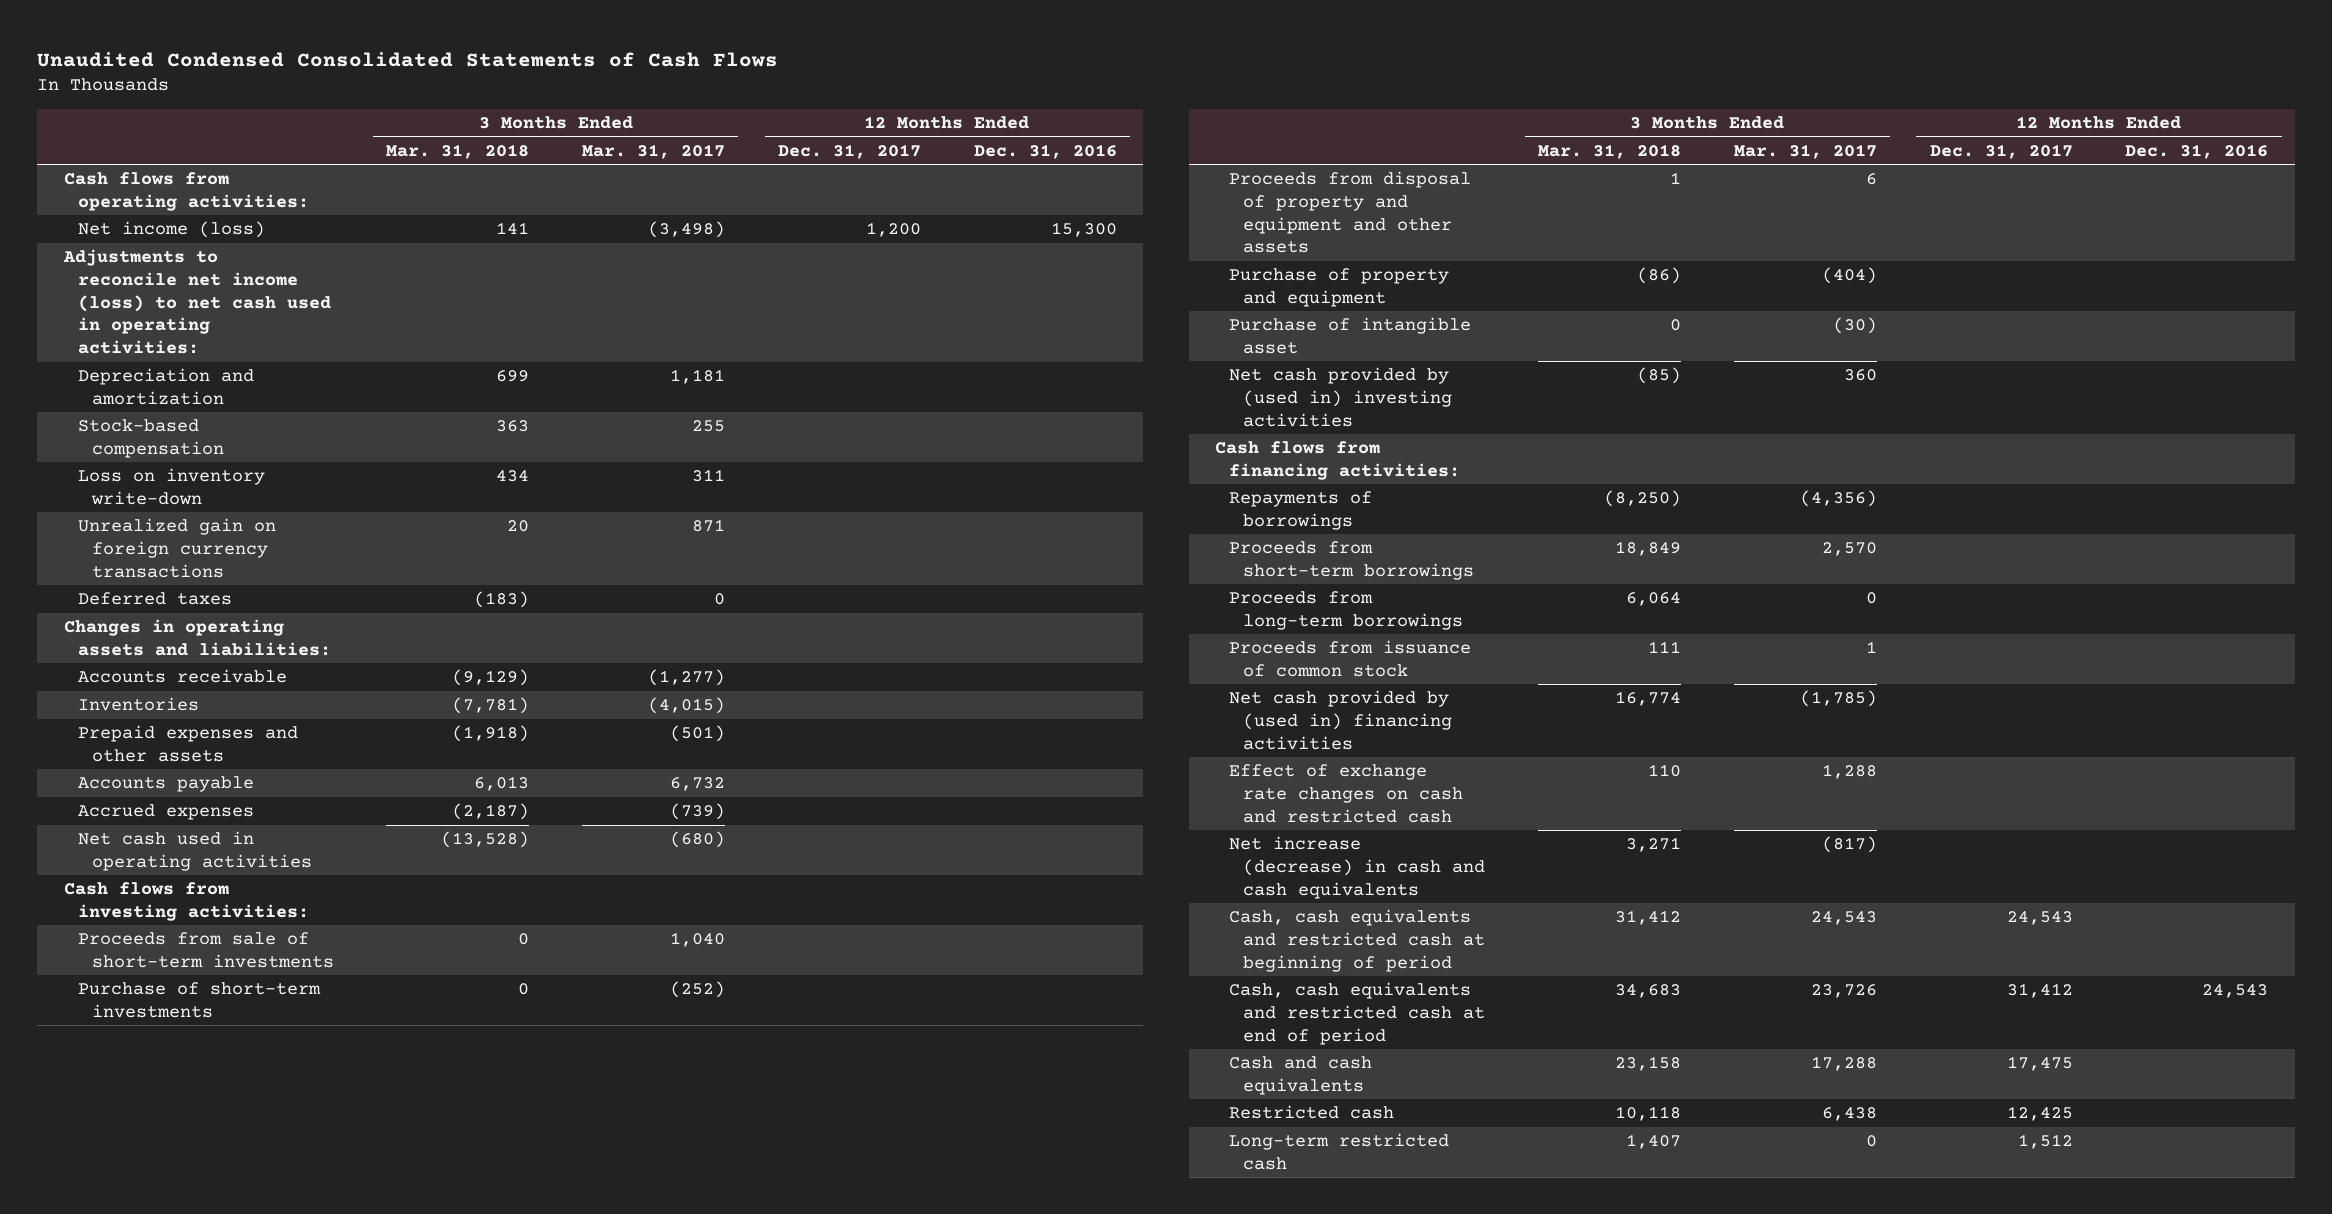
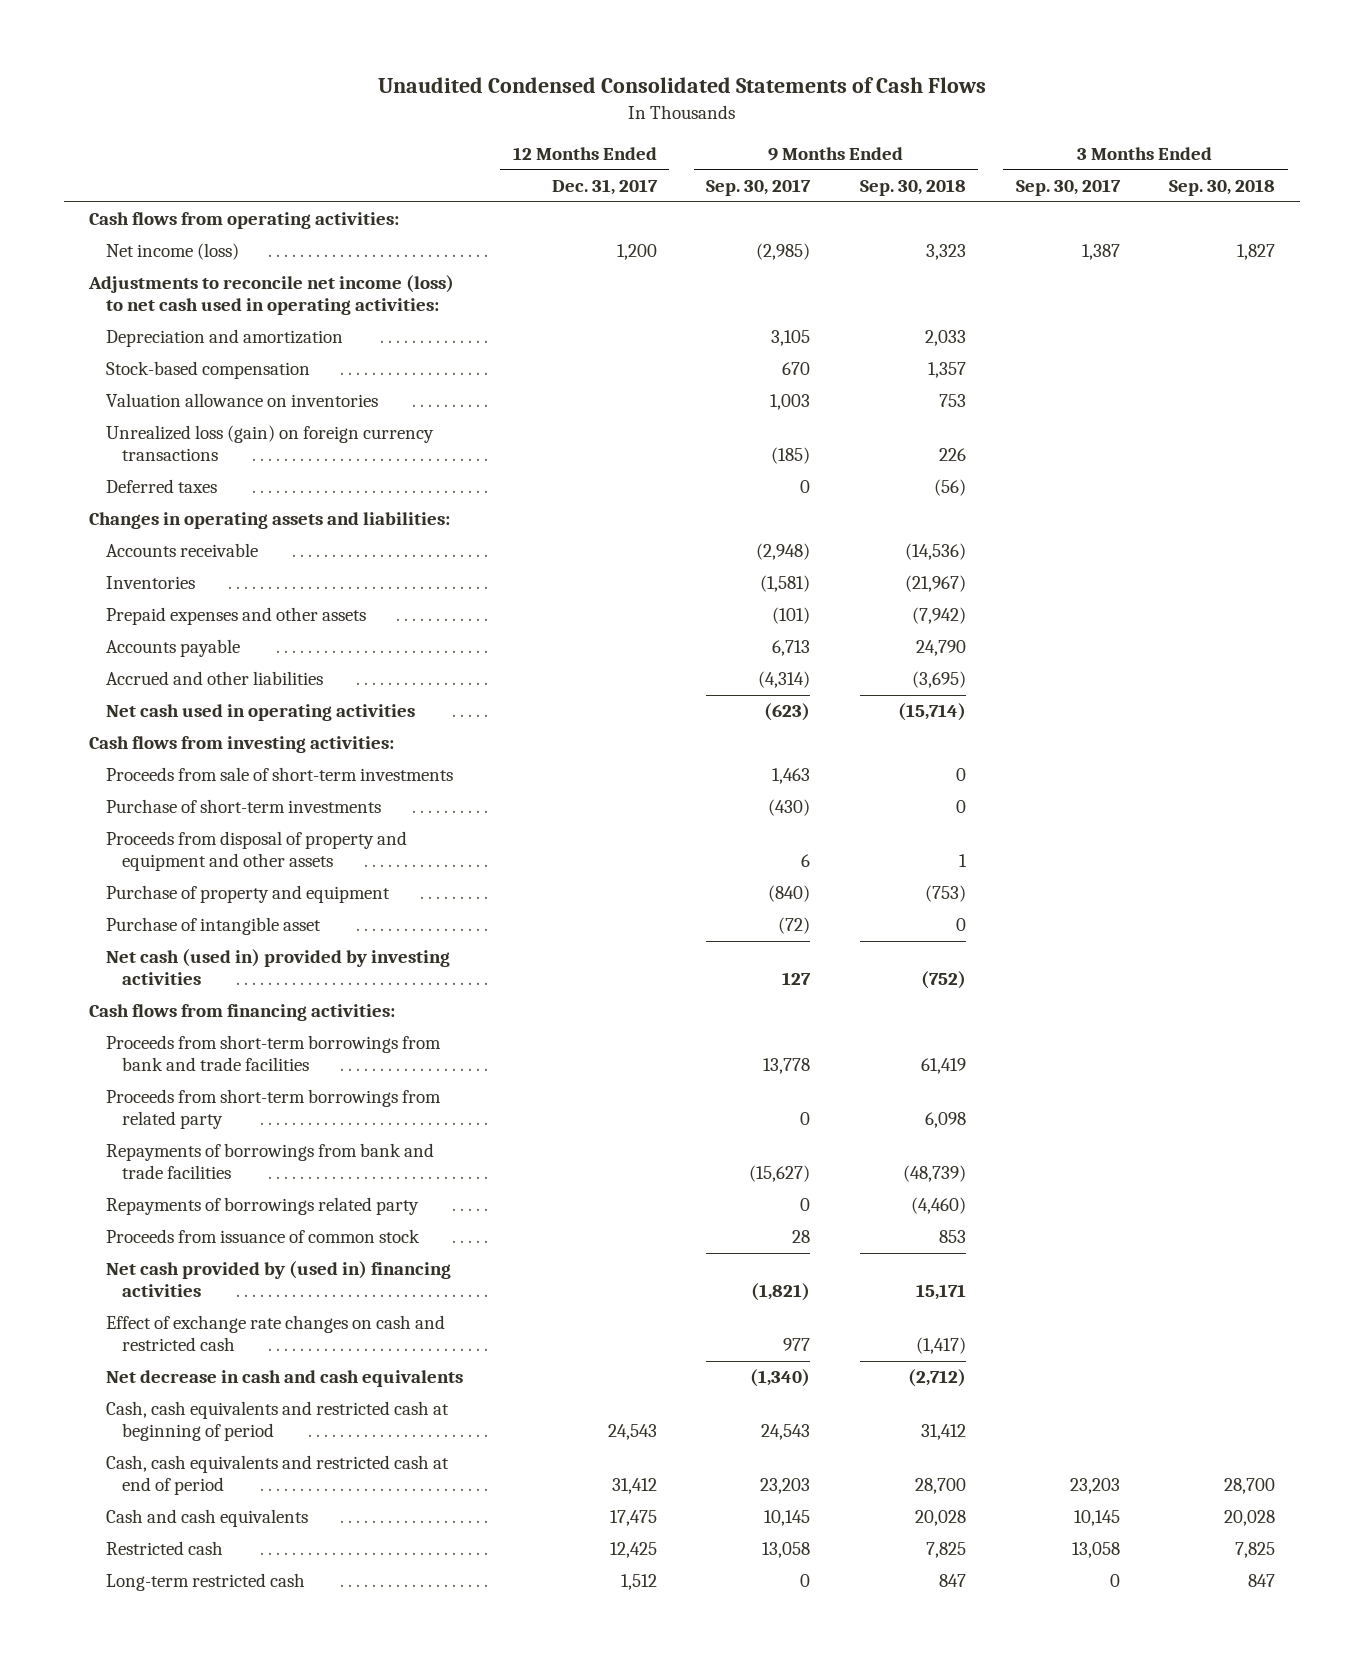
- | 3 Months Ended Mar. 31, 2018 | 3 Months Ended Mar. 31, 2017 | 12 Months Ended Dec. 31, 2017 | 12 Months Ended Dec. 31, 2016
+ | 12 Months Ended Dec. 31, 2017 | 9 Months Ended Sep. 30, 2017 | 9 Months Ended Sep. 30, 2018 | 3 Months Ended Sep. 30, 2017 | 3 Months Ended Sep. 30, 2018
- Loss on inventory write-down | 434 | 311 | |
- Unrealized gain on foreign currency transactions | 20 | 871 | |
+ Valuation allowance on inventories | | 1,003 | 753 | |
+ Unrealized loss (gain) on foreign currency transactions | | (185) | 226 | |
- Accrued expenses | (2,187) | (739) | |
+ Accrued and other liabilities | | (4,314) | (3,695) | |
- Net cash provided by (used in) investing activities | (85) | 360 | |
+ Net cash (used in) provided by investing activities | | 127 | (752) | |
- Repayments of borrowings | (8,250) | (4,356) | |
- Proceeds from short-term borrowings | 18,849 | 2,570 | |
- Proceeds from long-term borrowings | 6,064 | 0 | |
+ Proceeds from short-term borrowings from bank and trade facilities | | 13,778 | 61,419 | |
+ Proceeds from short-term borrowings from related party | | 0 | 6,098 | |
+ Repayments of borrowings from bank and trade facilities | | (15,627) | (48,739) | |
+ Repayments of borrowings related party | | 0 | (4,460) | |
- Net increase (decrease) in cash and cash equivalents | 3,271 | (817) | |
+ Net decrease in cash and cash equivalents | | (1,340) | (2,712) | |

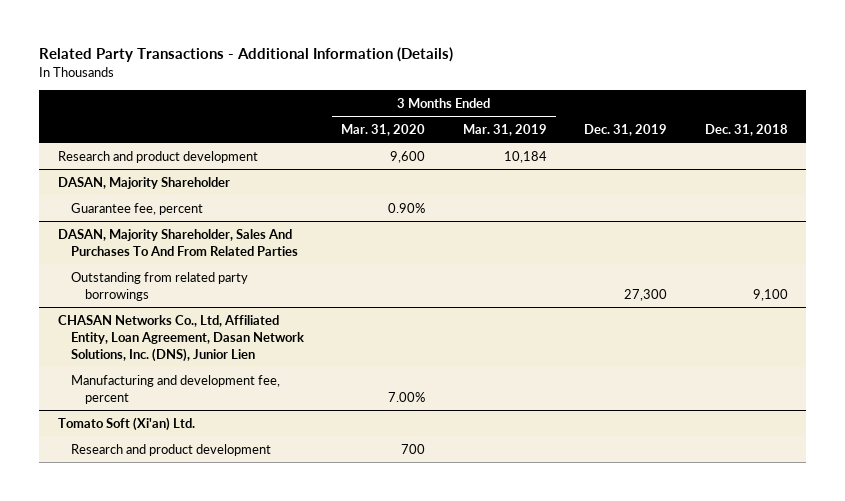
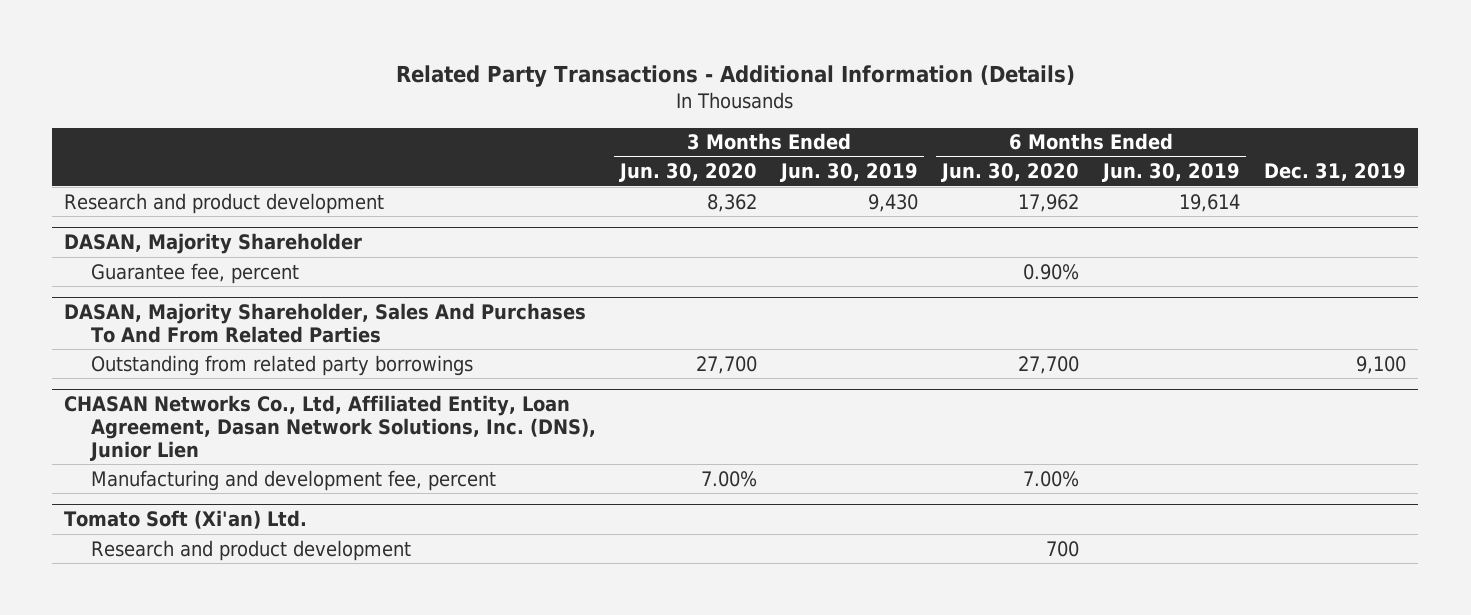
- | 3 Months Ended Mar. 31, 2020 | 3 Months Ended Mar. 31, 2019 | Dec. 31, 2019 | Dec. 31, 2018
+ | 3 Months Ended Jun. 30, 2020 | 3 Months Ended Jun. 30, 2019 | 6 Months Ended Jun. 30, 2020 | 6 Months Ended Jun. 30, 2019 | Dec. 31, 2019
@ DASAN, Majority Shareholder, Sales And Purchases To And From Related Parties
- Outstanding from related party borrowings | | | 27,300 | 9,100
+ Outstanding from related party borrowings | 27,700 | | 27,700 | | 9,100

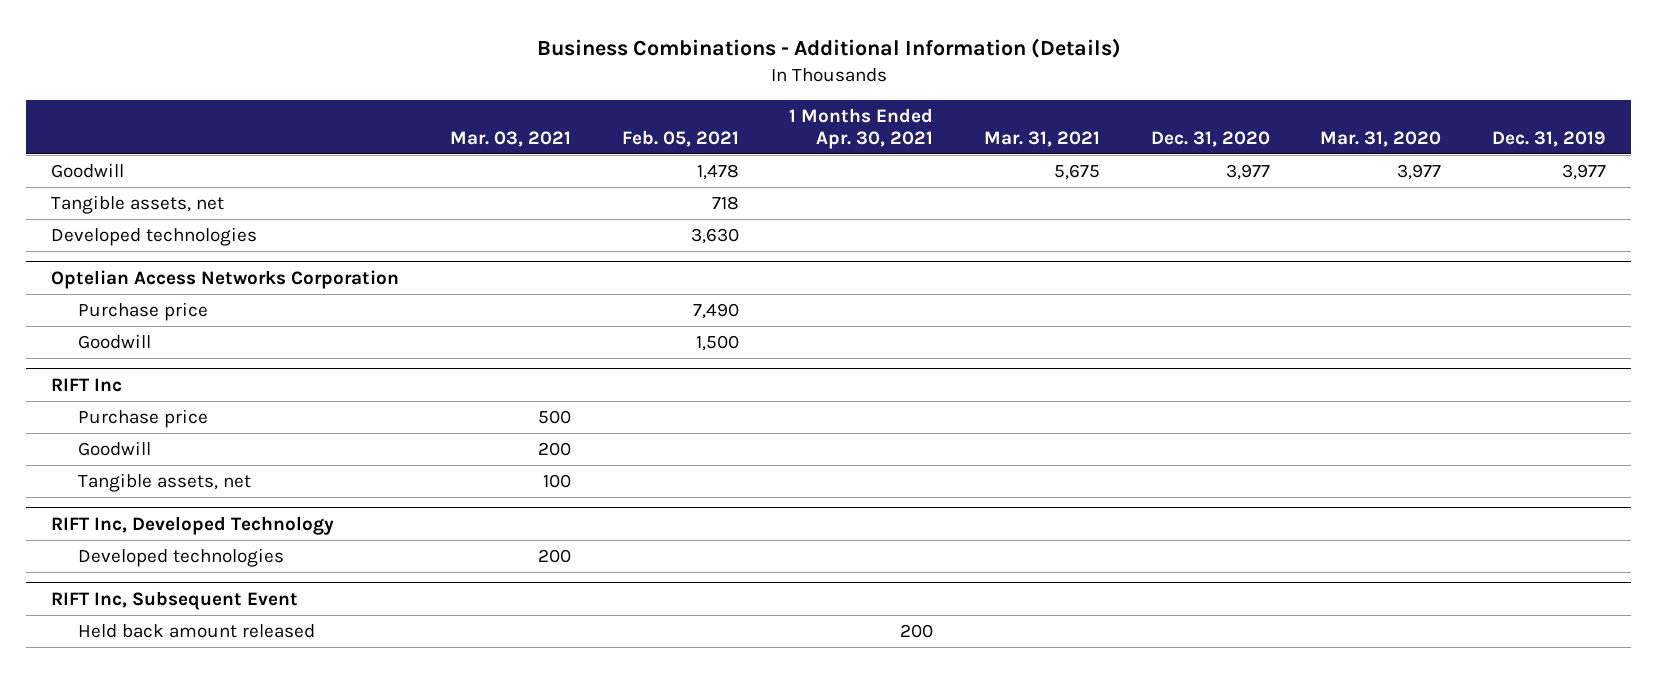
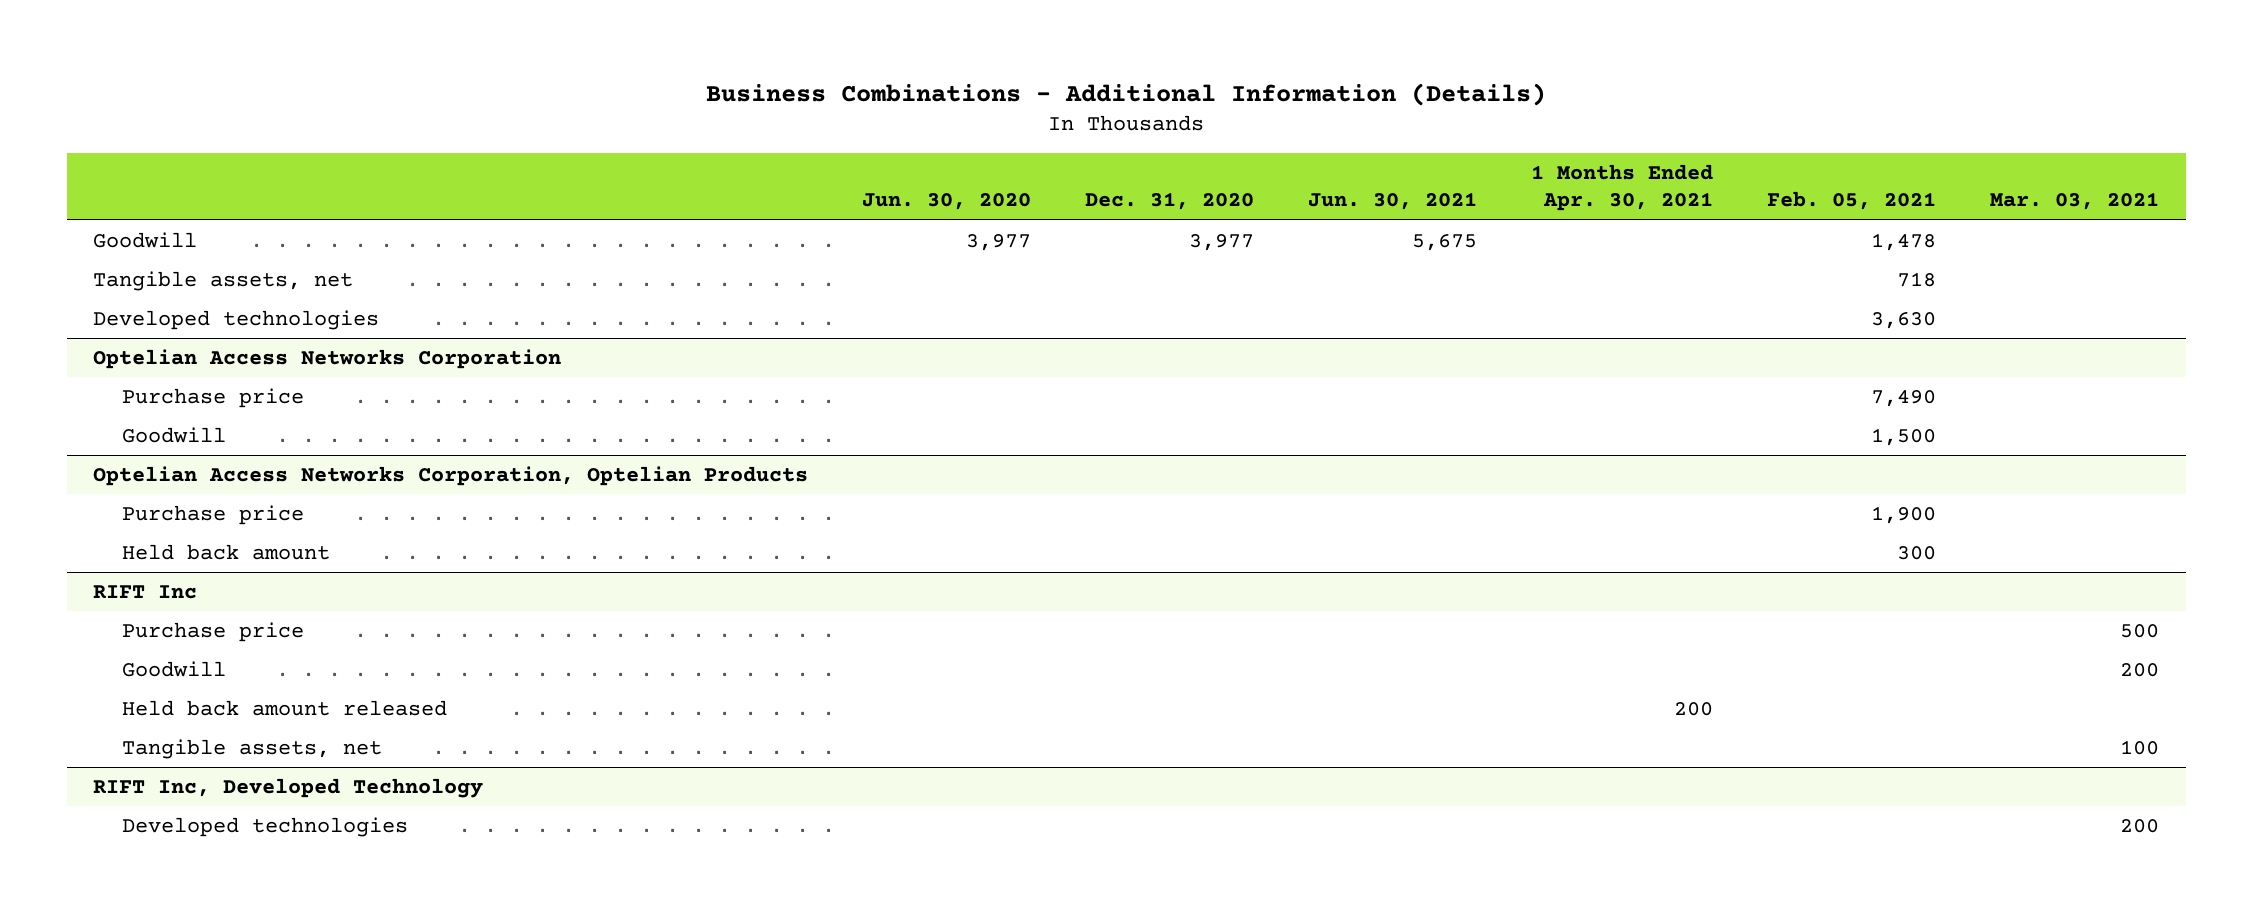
- | Mar. 03, 2021 | Feb. 05, 2021 | 1 Months Ended Apr. 30, 2021 | Mar. 31, 2021 | Dec. 31, 2020 | Mar. 31, 2020 | Dec. 31, 2019
+ | Jun. 30, 2020 | Dec. 31, 2020 | Jun. 30, 2021 | 1 Months Ended Apr. 30, 2021 | Feb. 05, 2021 | Mar. 03, 2021
+ Optelian Access Networks Corporation, Optelian Products
+ Purchase price | | | | | 1,900 |
+ Held back amount | | | | | 300 |
@ RIFT Inc
+ Held back amount released | | | | 200 | |
- RIFT Inc, Subsequent Event
- Held back amount released | | | 200 | | | |

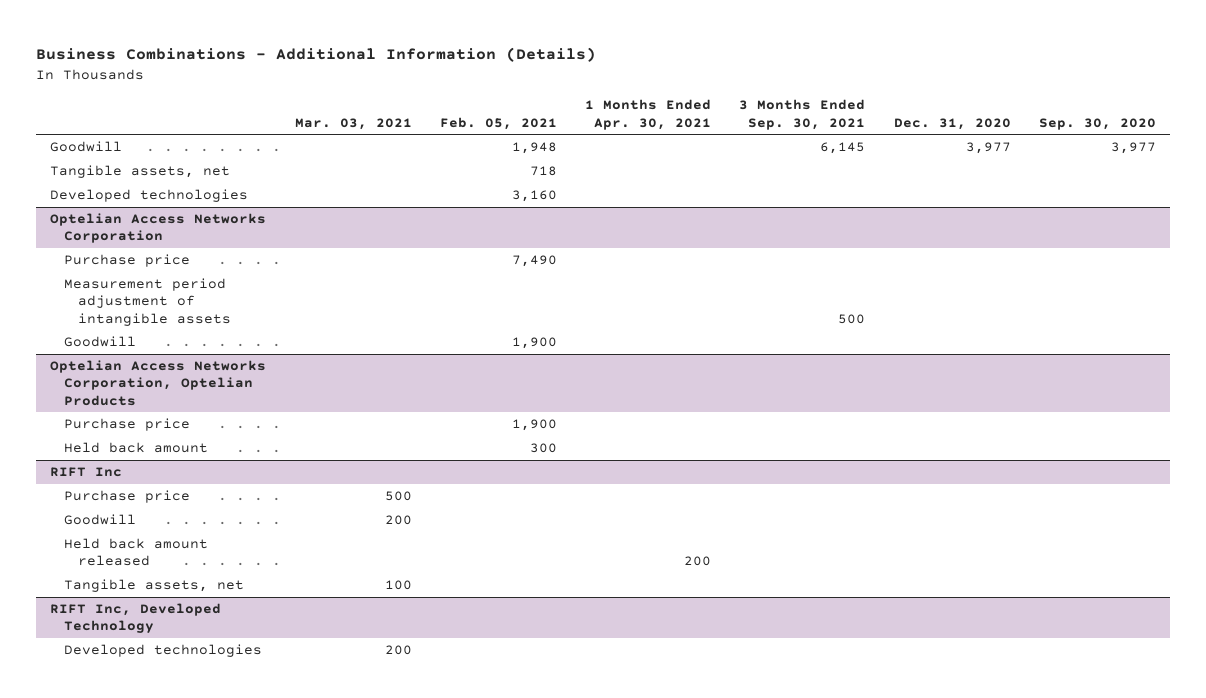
- | Jun. 30, 2020 | Dec. 31, 2020 | Jun. 30, 2021 | 1 Months Ended Apr. 30, 2021 | Feb. 05, 2021 | Mar. 03, 2021
+ | Mar. 03, 2021 | Feb. 05, 2021 | 1 Months Ended Apr. 30, 2021 | 3 Months Ended Sep. 30, 2021 | Dec. 31, 2020 | Sep. 30, 2020
- Goodwill | 3,977 | 3,977 | 5,675 | | 1,478 |
+ Goodwill | | 1,948 | | 6,145 | 3,977 | 3,977
- Developed technologies | | | | | 3,630 |
+ Developed technologies | | 3,160 | | | |
@ Optelian Access Networks Corporation
- Goodwill | | | | | 1,500 |
+ Measurement period adjustment of intangible assets | | | | 500 | |
+ Goodwill | | 1,900 | | | |

